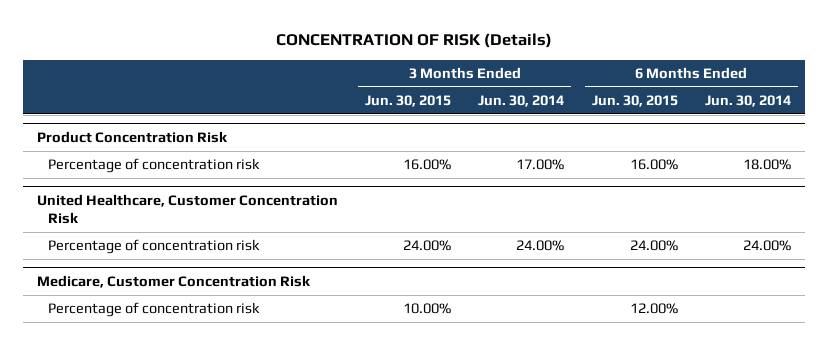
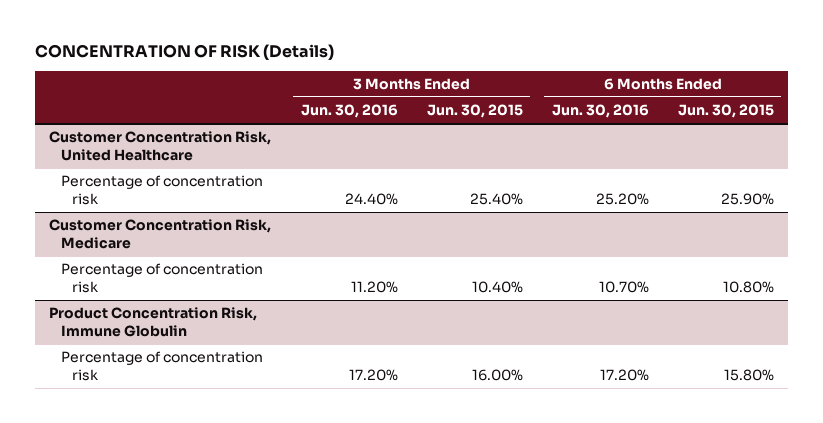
- | 3 Months Ended Jun. 30, 2015 | 3 Months Ended Jun. 30, 2014 | 6 Months Ended Jun. 30, 2015 | 6 Months Ended Jun. 30, 2014
+ | 3 Months Ended Jun. 30, 2016 | 3 Months Ended Jun. 30, 2015 | 6 Months Ended Jun. 30, 2016 | 6 Months Ended Jun. 30, 2015
- Product Concentration Risk
- Percentage of concentration risk | 16.00% | 17.00% | 16.00% | 18.00%
- United Healthcare, Customer Concentration Risk
- Percentage of concentration risk | 24.00% | 24.00% | 24.00% | 24.00%
- Medicare, Customer Concentration Risk
- Percentage of concentration risk | 10.00% | | 12.00% |
+ Customer Concentration Risk, United Healthcare
+ Percentage of concentration risk | 24.40% | 25.40% | 25.20% | 25.90%
+ Customer Concentration Risk, Medicare
+ Percentage of concentration risk | 11.20% | 10.40% | 10.70% | 10.80%
+ Product Concentration Risk, Immune Globulin
+ Percentage of concentration risk | 17.20% | 16.00% | 17.20% | 15.80%

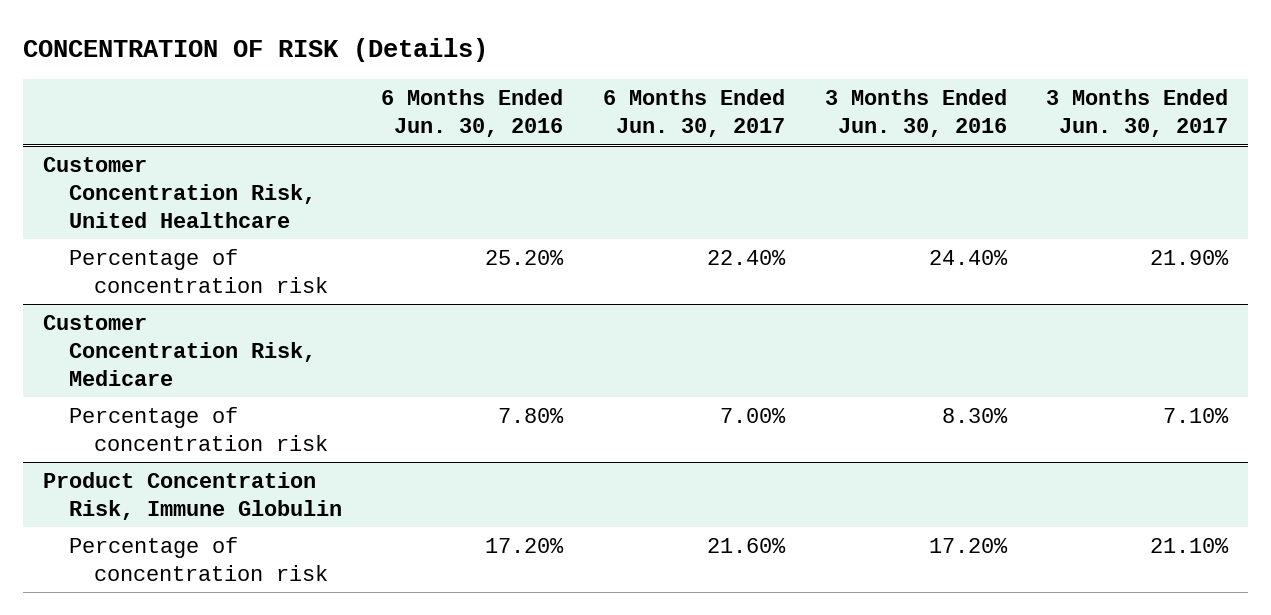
- | 3 Months Ended Jun. 30, 2016 | 3 Months Ended Jun. 30, 2015 | 6 Months Ended Jun. 30, 2016 | 6 Months Ended Jun. 30, 2015
+ | 6 Months Ended Jun. 30, 2016 | 6 Months Ended Jun. 30, 2017 | 3 Months Ended Jun. 30, 2016 | 3 Months Ended Jun. 30, 2017
@ Customer Concentration Risk, Medicare
- Percentage of concentration risk | 11.20% | 10.40% | 10.70% | 10.80%
+ Percentage of concentration risk | 7.80% | 7.00% | 8.30% | 7.10%

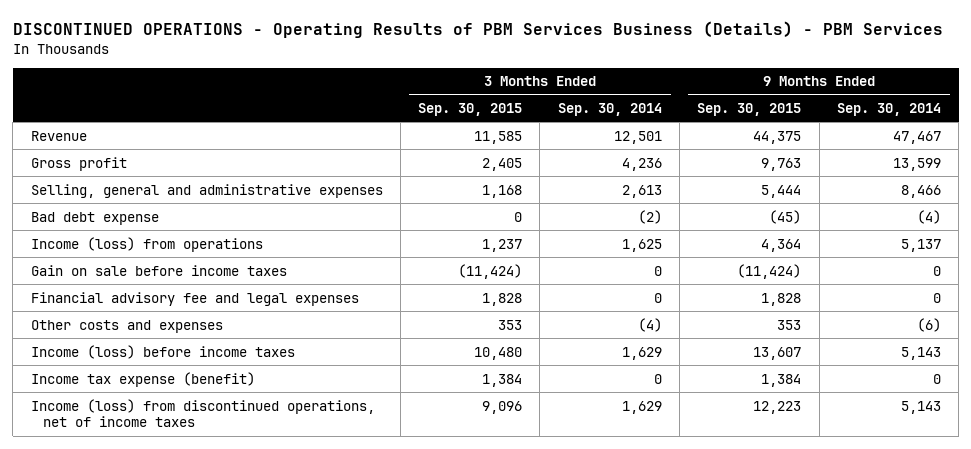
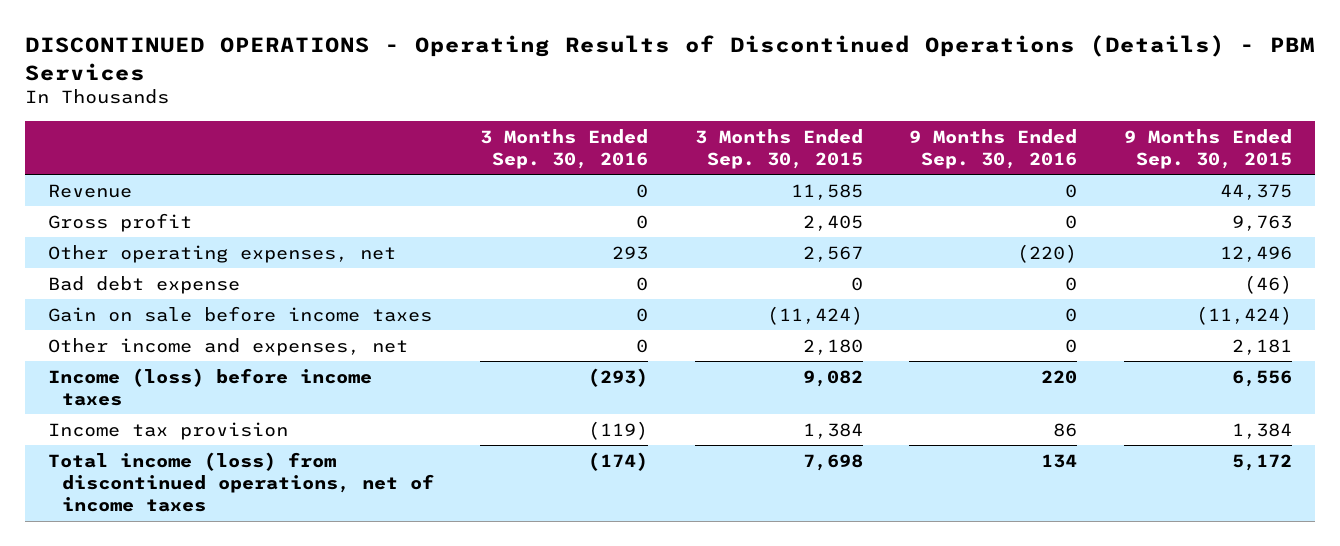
- DISCONTINUED OPERATIONS - Operating Results of PBM Services Business (Details) - PBM Services
+ DISCONTINUED OPERATIONS - Operating Results of Discontinued Operations (Details) - PBM Services
- | 3 Months Ended Sep. 30, 2015 | 3 Months Ended Sep. 30, 2014 | 9 Months Ended Sep. 30, 2015 | 9 Months Ended Sep. 30, 2014
+ | 3 Months Ended Sep. 30, 2016 | 3 Months Ended Sep. 30, 2015 | 9 Months Ended Sep. 30, 2016 | 9 Months Ended Sep. 30, 2015
- Selling, general and administrative expenses | 1,168 | 2,613 | 5,444 | 8,466
- Bad debt expense | 0 | (2) | (45) | (4)
- Income (loss) from operations | 1,237 | 1,625 | 4,364 | 5,137
+ Other operating expenses, net | 293 | 2,567 | (220) | 12,496
+ Bad debt expense | 0 | 0 | 0 | (46)
- Financial advisory fee and legal expenses | 1,828 | 0 | 1,828 | 0
- Other costs and expenses | 353 | (4) | 353 | (6)
- Income (loss) before income taxes | 10,480 | 1,629 | 13,607 | 5,143
- Income tax expense (benefit) | 1,384 | 0 | 1,384 | 0
- Income (loss) from discontinued operations, net of income taxes | 9,096 | 1,629 | 12,223 | 5,143
+ Other income and expenses, net | 0 | 2,180 | 0 | 2,181
+ Income (loss) before income taxes | (293) | 9,082 | 220 | 6,556
+ Income tax provision | (119) | 1,384 | 86 | 1,384
+ Total income (loss) from discontinued operations, net of income taxes | (174) | 7,698 | 134 | 5,172

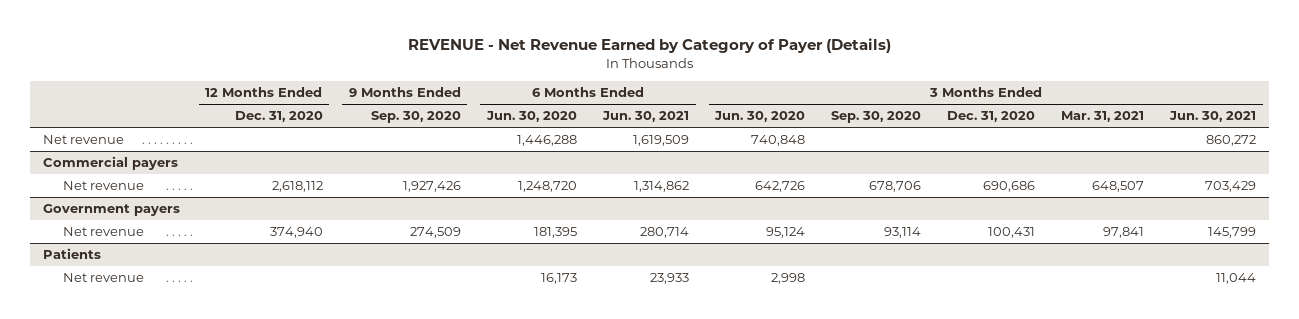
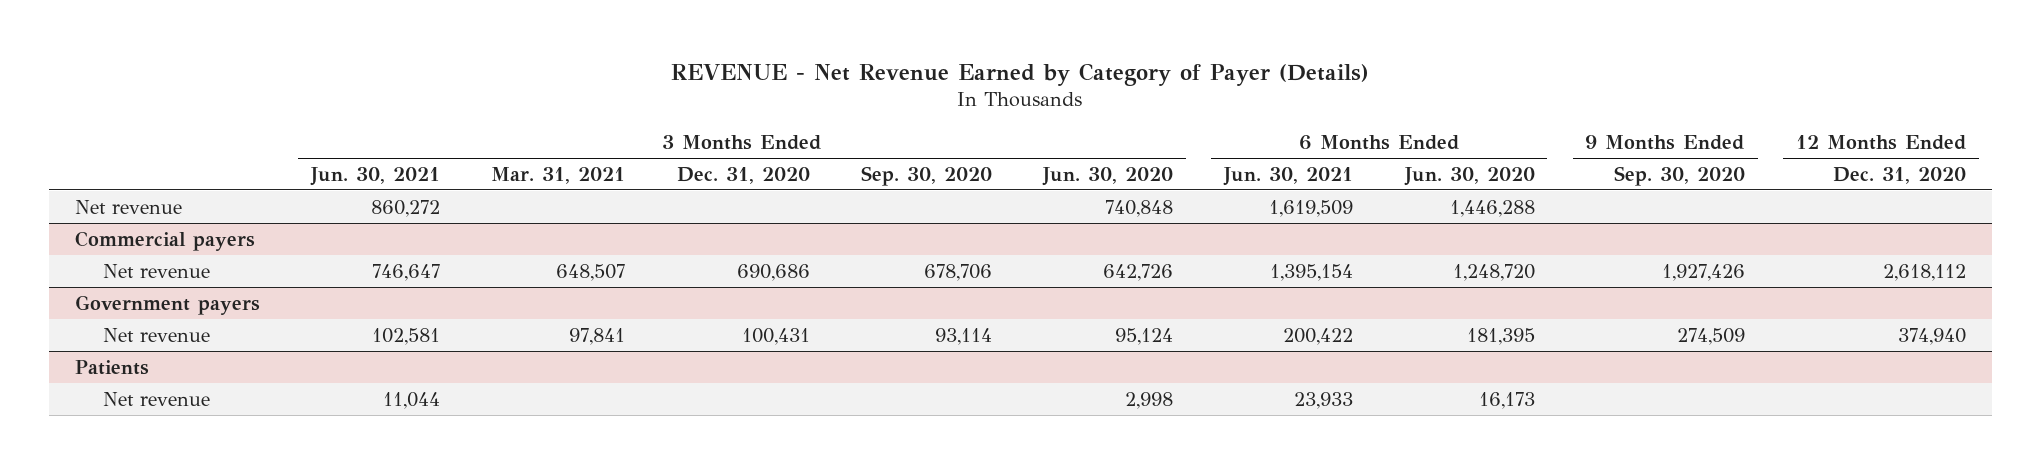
- | 12 Months Ended Dec. 31, 2020 | 9 Months Ended Sep. 30, 2020 | 6 Months Ended Jun. 30, 2020 | 6 Months Ended Jun. 30, 2021 | 3 Months Ended Jun. 30, 2020 | 3 Months Ended Sep. 30, 2020 | 3 Months Ended Dec. 31, 2020 | 3 Months Ended Mar. 31, 2021 | 3 Months Ended Jun. 30, 2021
+ | 3 Months Ended Jun. 30, 2021 | 3 Months Ended Mar. 31, 2021 | 3 Months Ended Dec. 31, 2020 | 3 Months Ended Sep. 30, 2020 | 3 Months Ended Jun. 30, 2020 | 6 Months Ended Jun. 30, 2021 | 6 Months Ended Jun. 30, 2020 | 9 Months Ended Sep. 30, 2020 | 12 Months Ended Dec. 31, 2020
@ Commercial payers
- Net revenue | 2,618,112 | 1,927,426 | 1,248,720 | 1,314,862 | 642,726 | 678,706 | 690,686 | 648,507 | 703,429
+ Net revenue | 746,647 | 648,507 | 690,686 | 678,706 | 642,726 | 1,395,154 | 1,248,720 | 1,927,426 | 2,618,112
@ Government payers
- Net revenue | 374,940 | 274,509 | 181,395 | 280,714 | 95,124 | 93,114 | 100,431 | 97,841 | 145,799
+ Net revenue | 102,581 | 97,841 | 100,431 | 93,114 | 95,124 | 200,422 | 181,395 | 274,509 | 374,940

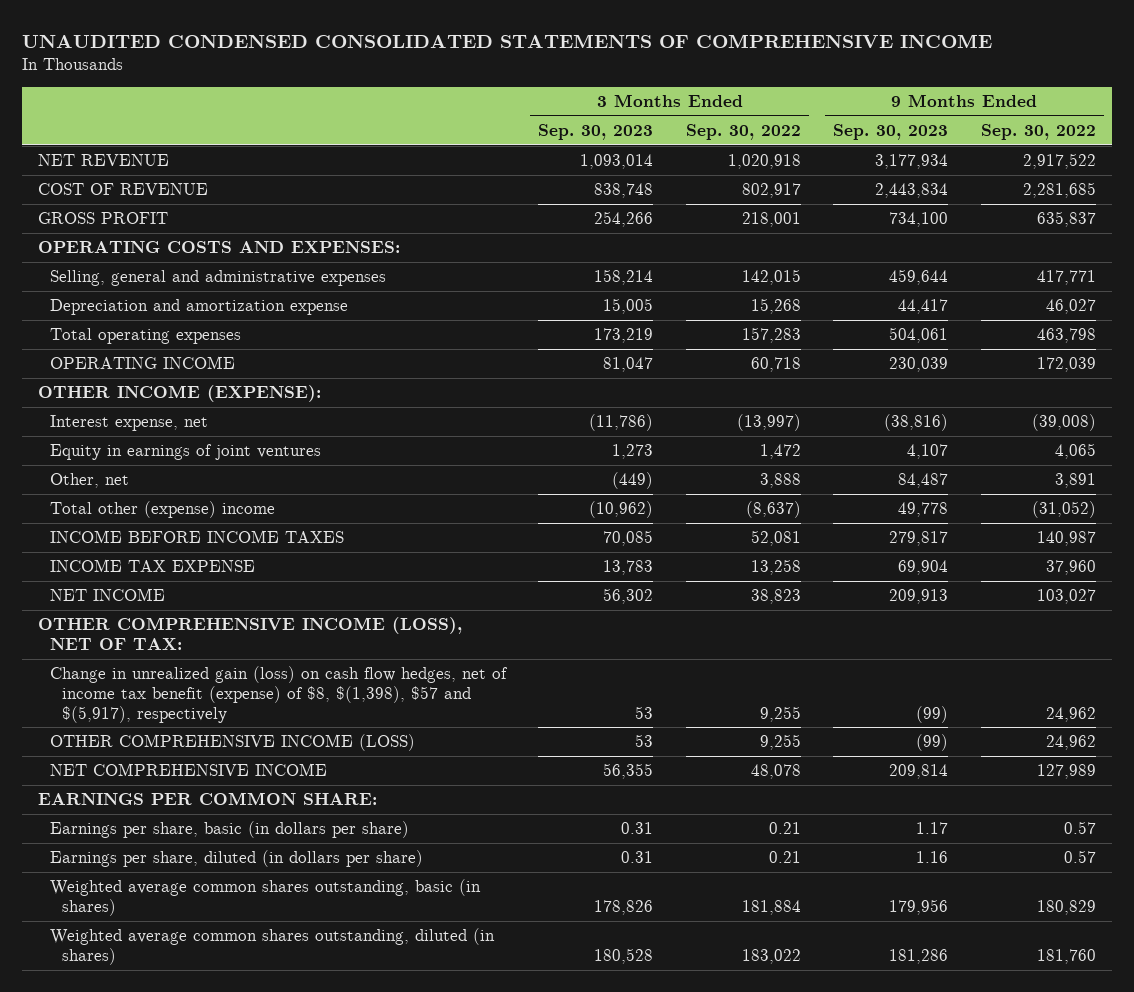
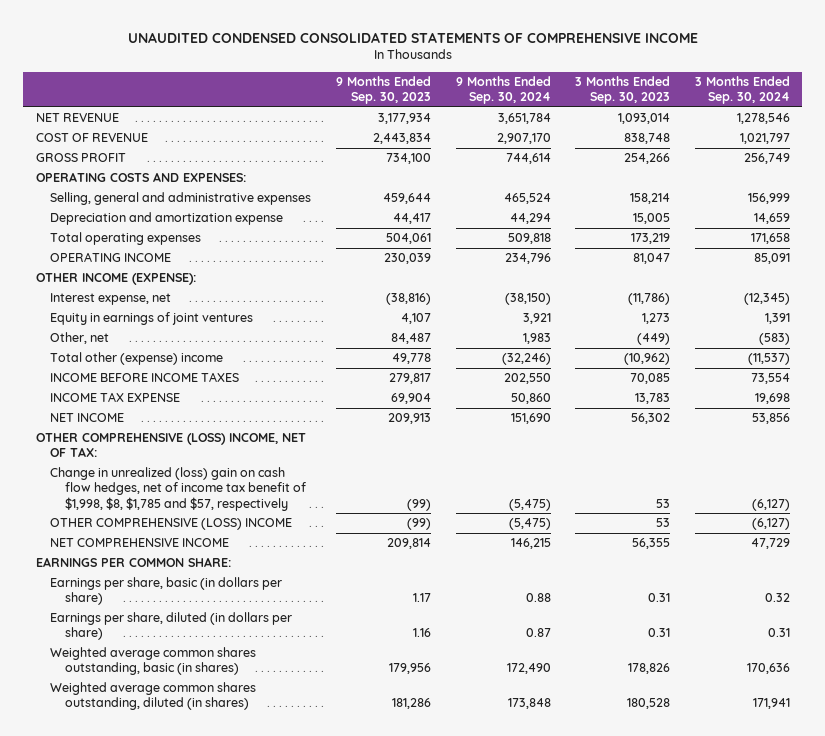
- | 3 Months Ended Sep. 30, 2023 | 3 Months Ended Sep. 30, 2022 | 9 Months Ended Sep. 30, 2023 | 9 Months Ended Sep. 30, 2022
+ | 9 Months Ended Sep. 30, 2023 | 9 Months Ended Sep. 30, 2024 | 3 Months Ended Sep. 30, 2023 | 3 Months Ended Sep. 30, 2024
- OTHER COMPREHENSIVE INCOME (LOSS), NET OF TAX:
- Change in unrealized gain (loss) on cash flow hedges, net of income tax benefit (expense) of $8, $(1,398), $57 and $(5,917), respectively | 53 | 9,255 | (99) | 24,962
- OTHER COMPREHENSIVE INCOME (LOSS) | 53 | 9,255 | (99) | 24,962
+ OTHER COMPREHENSIVE (LOSS) INCOME, NET OF TAX:
+ Change in unrealized (loss) gain on cash flow hedges, net of income tax benefit of $1,998, $8, $1,785 and $57, respectively | (99) | (5,475) | 53 | (6,127)
+ OTHER COMPREHENSIVE (LOSS) INCOME | (99) | (5,475) | 53 | (6,127)

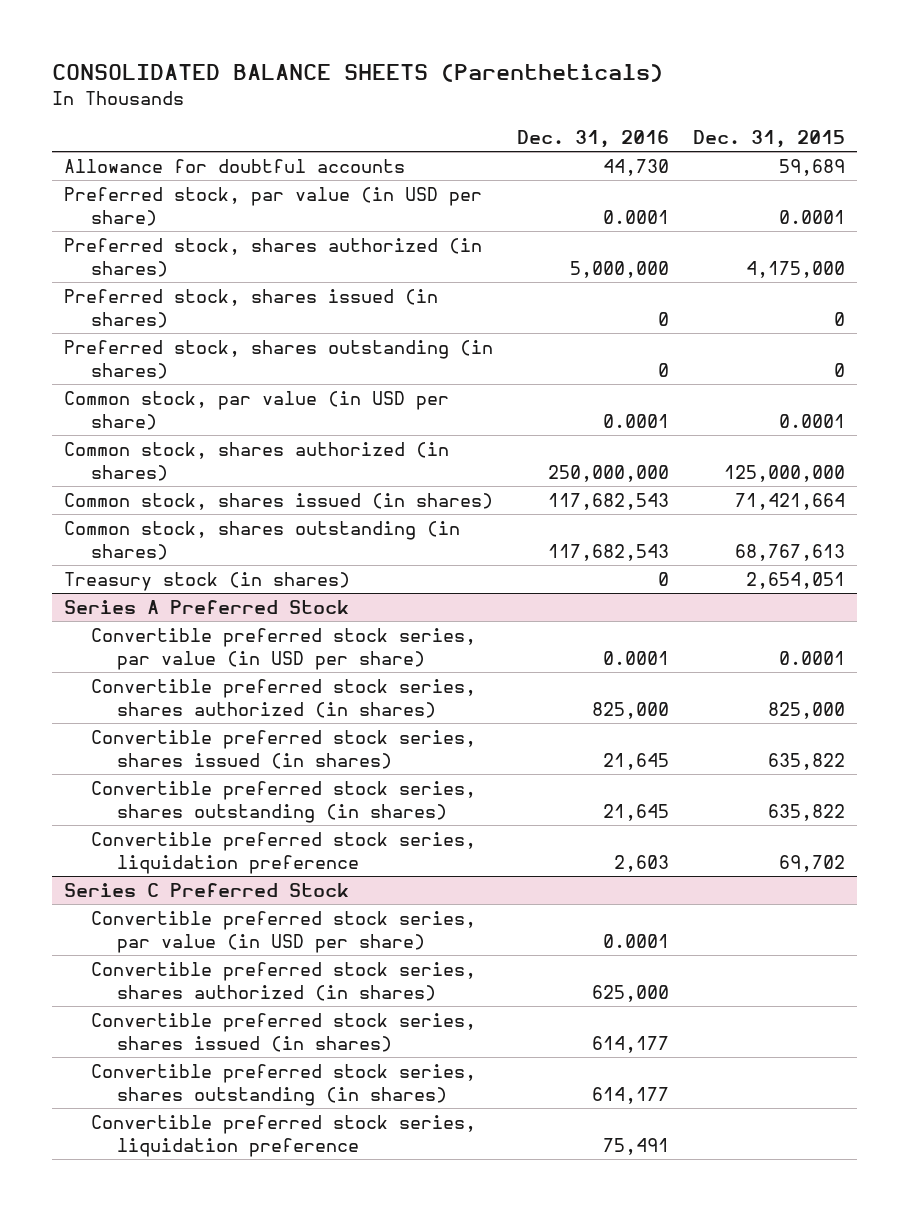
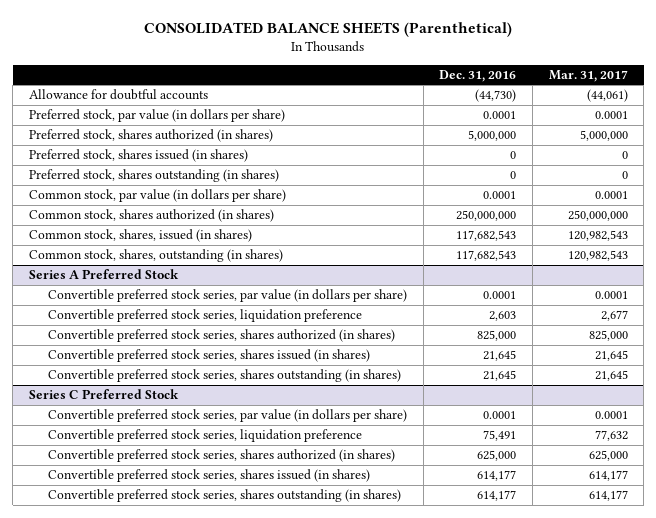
- CONSOLIDATED BALANCE SHEETS (Parentheticals)
+ CONSOLIDATED BALANCE SHEETS (Parenthetical)
- | Dec. 31, 2016 | Dec. 31, 2015
+ | Dec. 31, 2016 | Mar. 31, 2017
- Allowance for doubtful accounts | 44,730 | 59,689
- Preferred stock, par value (in USD per share) | 0.0001 | 0.0001
+ Allowance for doubtful accounts | (44,730) | (44,061)
+ Preferred stock, par value (in dollars per share) | 0.0001 | 0.0001
- Common stock, par value (in USD per share) | 0.0001 | 0.0001
+ Common stock, par value (in dollars per share) | 0.0001 | 0.0001
- Common stock, shares issued (in shares) | 117,682,543 | 71,421,664
- Common stock, shares outstanding (in shares) | 117,682,543 | 68,767,613
- Treasury stock (in shares) | 0 | 2,654,051
+ Common stock, shares, issued (in shares) | 117,682,543 | 120,982,543
+ Common stock, shares, outstanding (in shares) | 117,682,543 | 120,982,543
@ Series A Preferred Stock
- Convertible preferred stock series, par value (in USD per share) | 0.0001 | 0.0001
+ Convertible preferred stock series, par value (in dollars per share) | 0.0001 | 0.0001
moved up: Convertible preferred stock series, liquidation preference | 2,603 | 2,677
@ Series C Preferred Stock
- Convertible preferred stock series, par value (in USD per share) | 0.0001 |
+ Convertible preferred stock series, par value (in dollars per share) | 0.0001 | 0.0001
moved up: Convertible preferred stock series, liquidation preference | 75,491 | 77,632

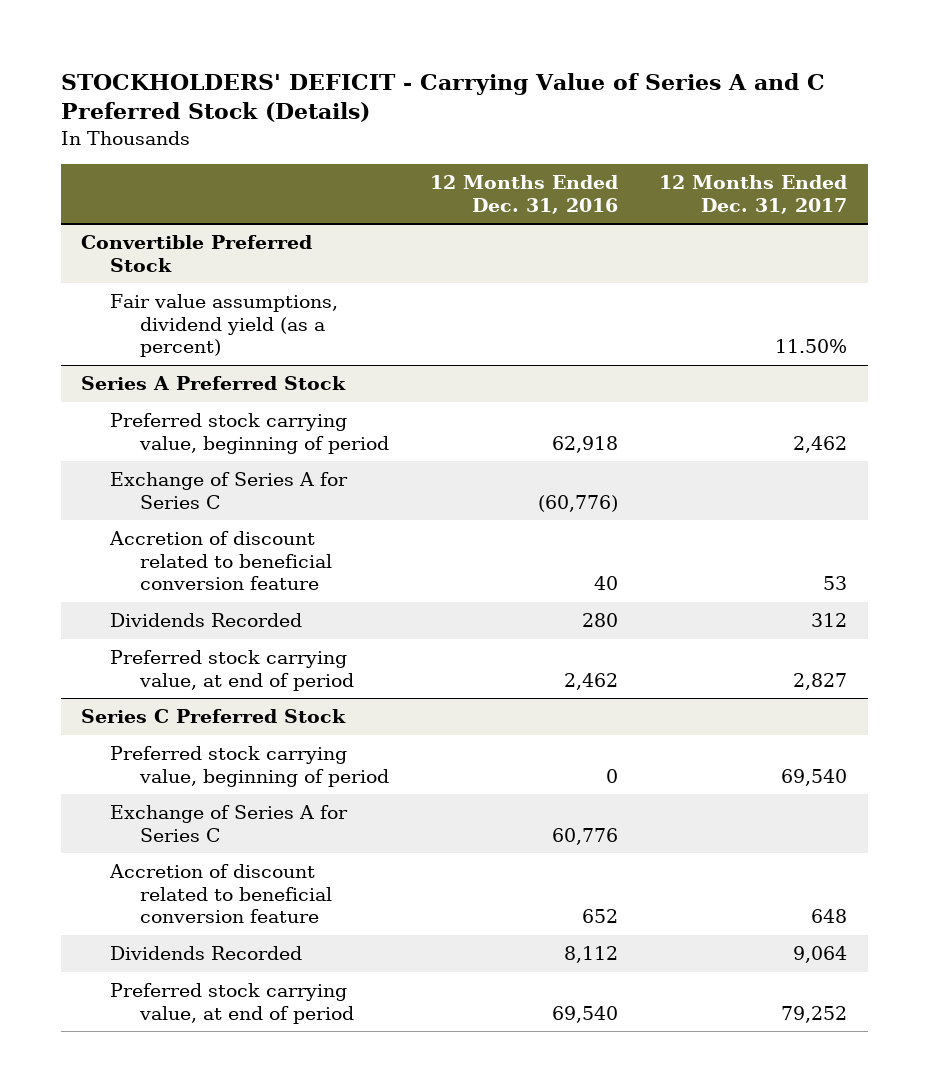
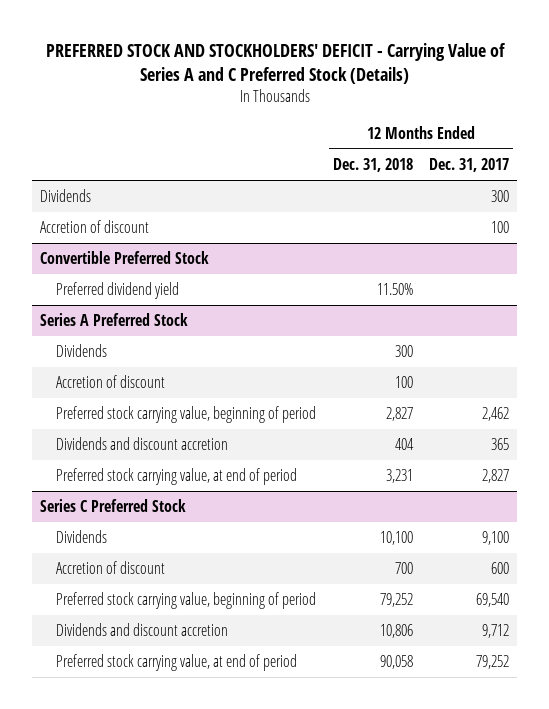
- STOCKHOLDERS' DEFICIT - Carrying Value of Series A and C Preferred Stock (Details)
+ PREFERRED STOCK AND STOCKHOLDERS' DEFICIT - Carrying Value of Series A and C Preferred Stock (Details)
- | 12 Months Ended Dec. 31, 2016 | 12 Months Ended Dec. 31, 2017
+ | 12 Months Ended Dec. 31, 2018 | 12 Months Ended Dec. 31, 2017
+ Dividends | | 300
+ Accretion of discount | | 100
@ Convertible Preferred Stock
- Fair value assumptions, dividend yield (as a percent) | | 11.50%
+ Preferred dividend yield | 11.50% |
@ Series A Preferred Stock
+ Dividends | 300 |
+ Accretion of discount | 100 |
- Exchange of Series A for Series C | (60,776) |
- Accretion of discount related to beneficial conversion feature | 40 | 53
- Dividends Recorded | 280 | 312
+ Dividends and discount accretion | 404 | 365
@ Series C Preferred Stock
+ Dividends | 10,100 | 9,100
+ Accretion of discount | 700 | 600
- Exchange of Series A for Series C | 60,776 |
- Accretion of discount related to beneficial conversion feature | 652 | 648
- Dividends Recorded | 8,112 | 9,064
+ Dividends and discount accretion | 10,806 | 9,712

